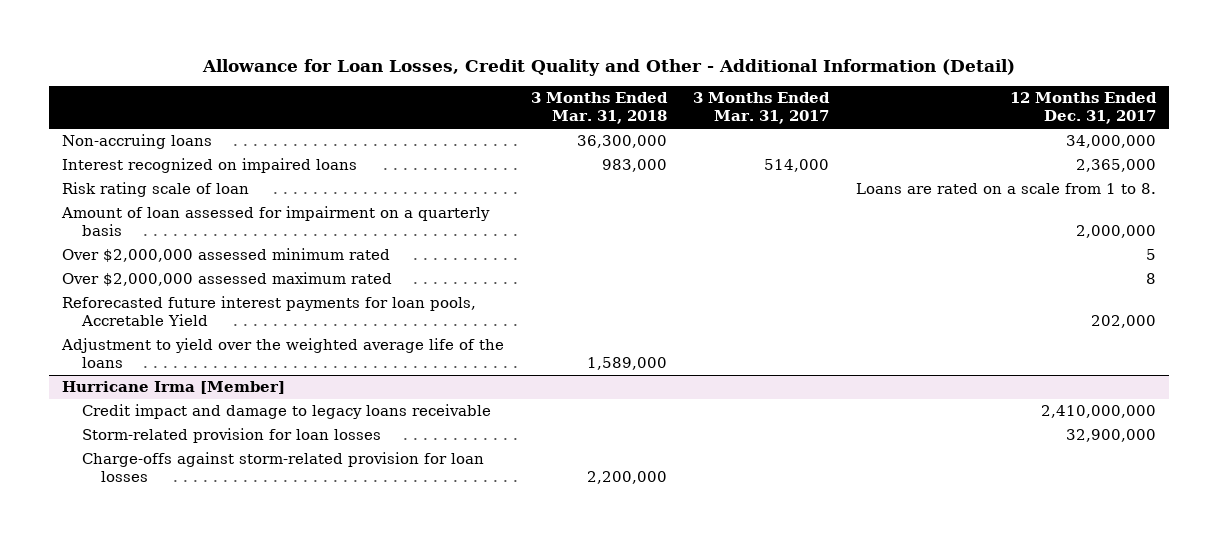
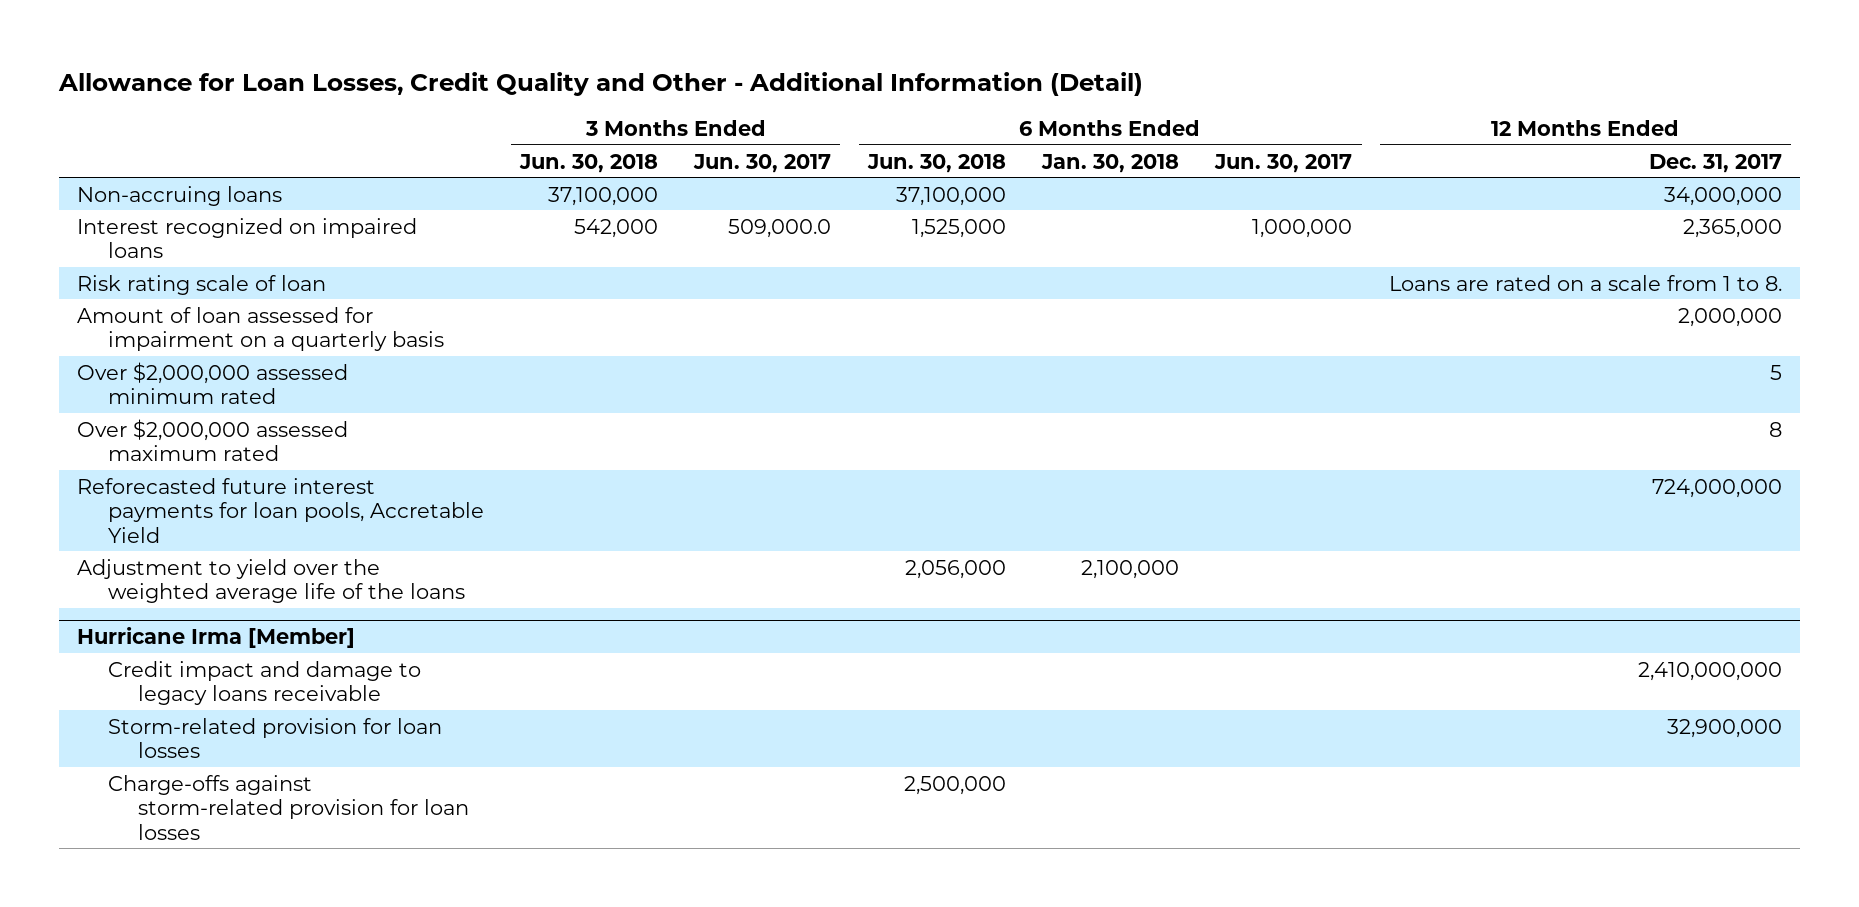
- | 3 Months Ended Mar. 31, 2018 | 3 Months Ended Mar. 31, 2017 | 12 Months Ended Dec. 31, 2017
+ | 3 Months Ended Jun. 30, 2018 | 3 Months Ended Jun. 30, 2017 | 6 Months Ended Jun. 30, 2018 | 6 Months Ended Jan. 30, 2018 | 6 Months Ended Jun. 30, 2017 | 12 Months Ended Dec. 31, 2017
- Reforecasted future interest payments for loan pools, Accretable Yield | | | 202,000
+ Reforecasted future interest payments for loan pools, Accretable Yield | | | | | | 724,000,000

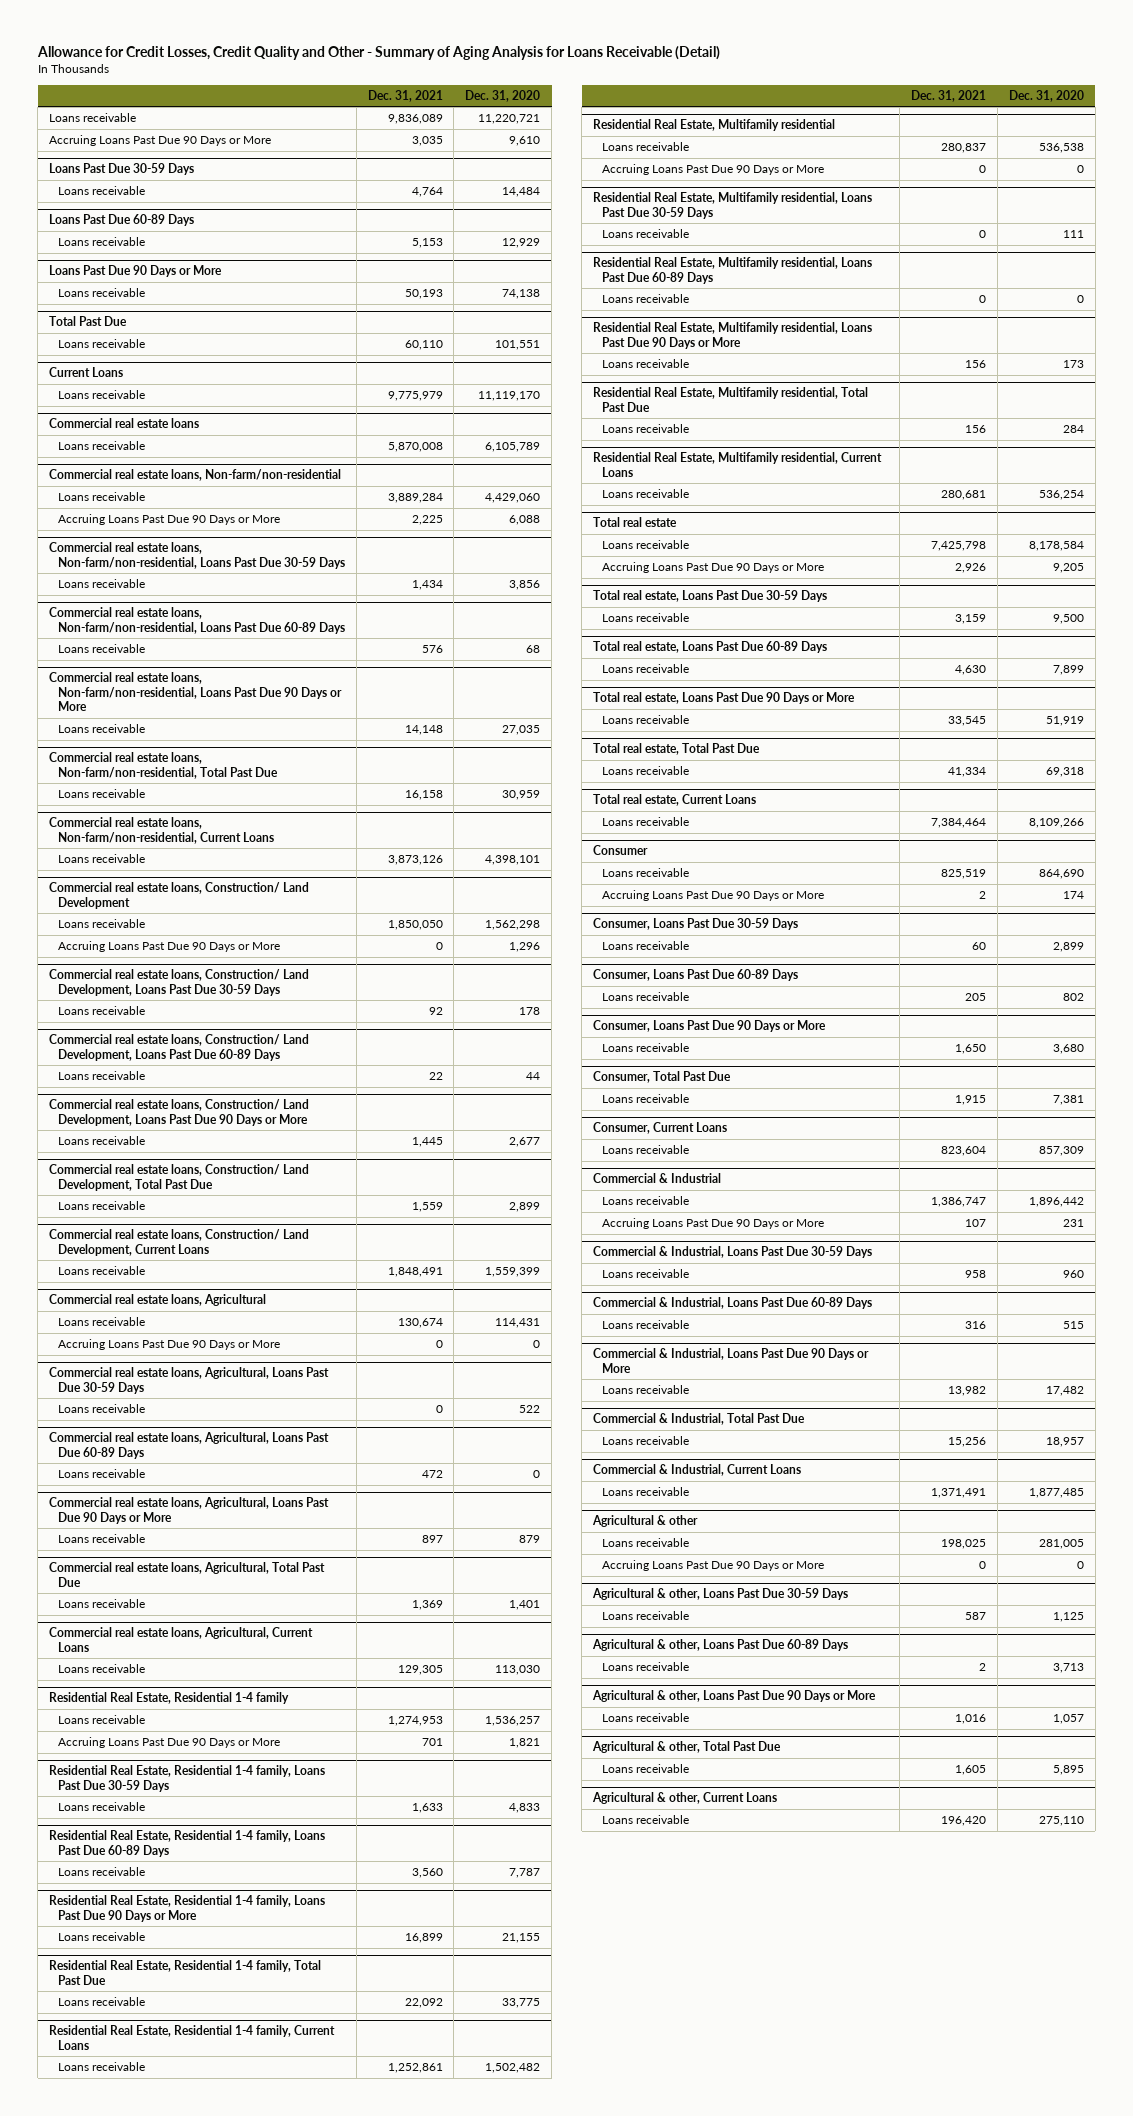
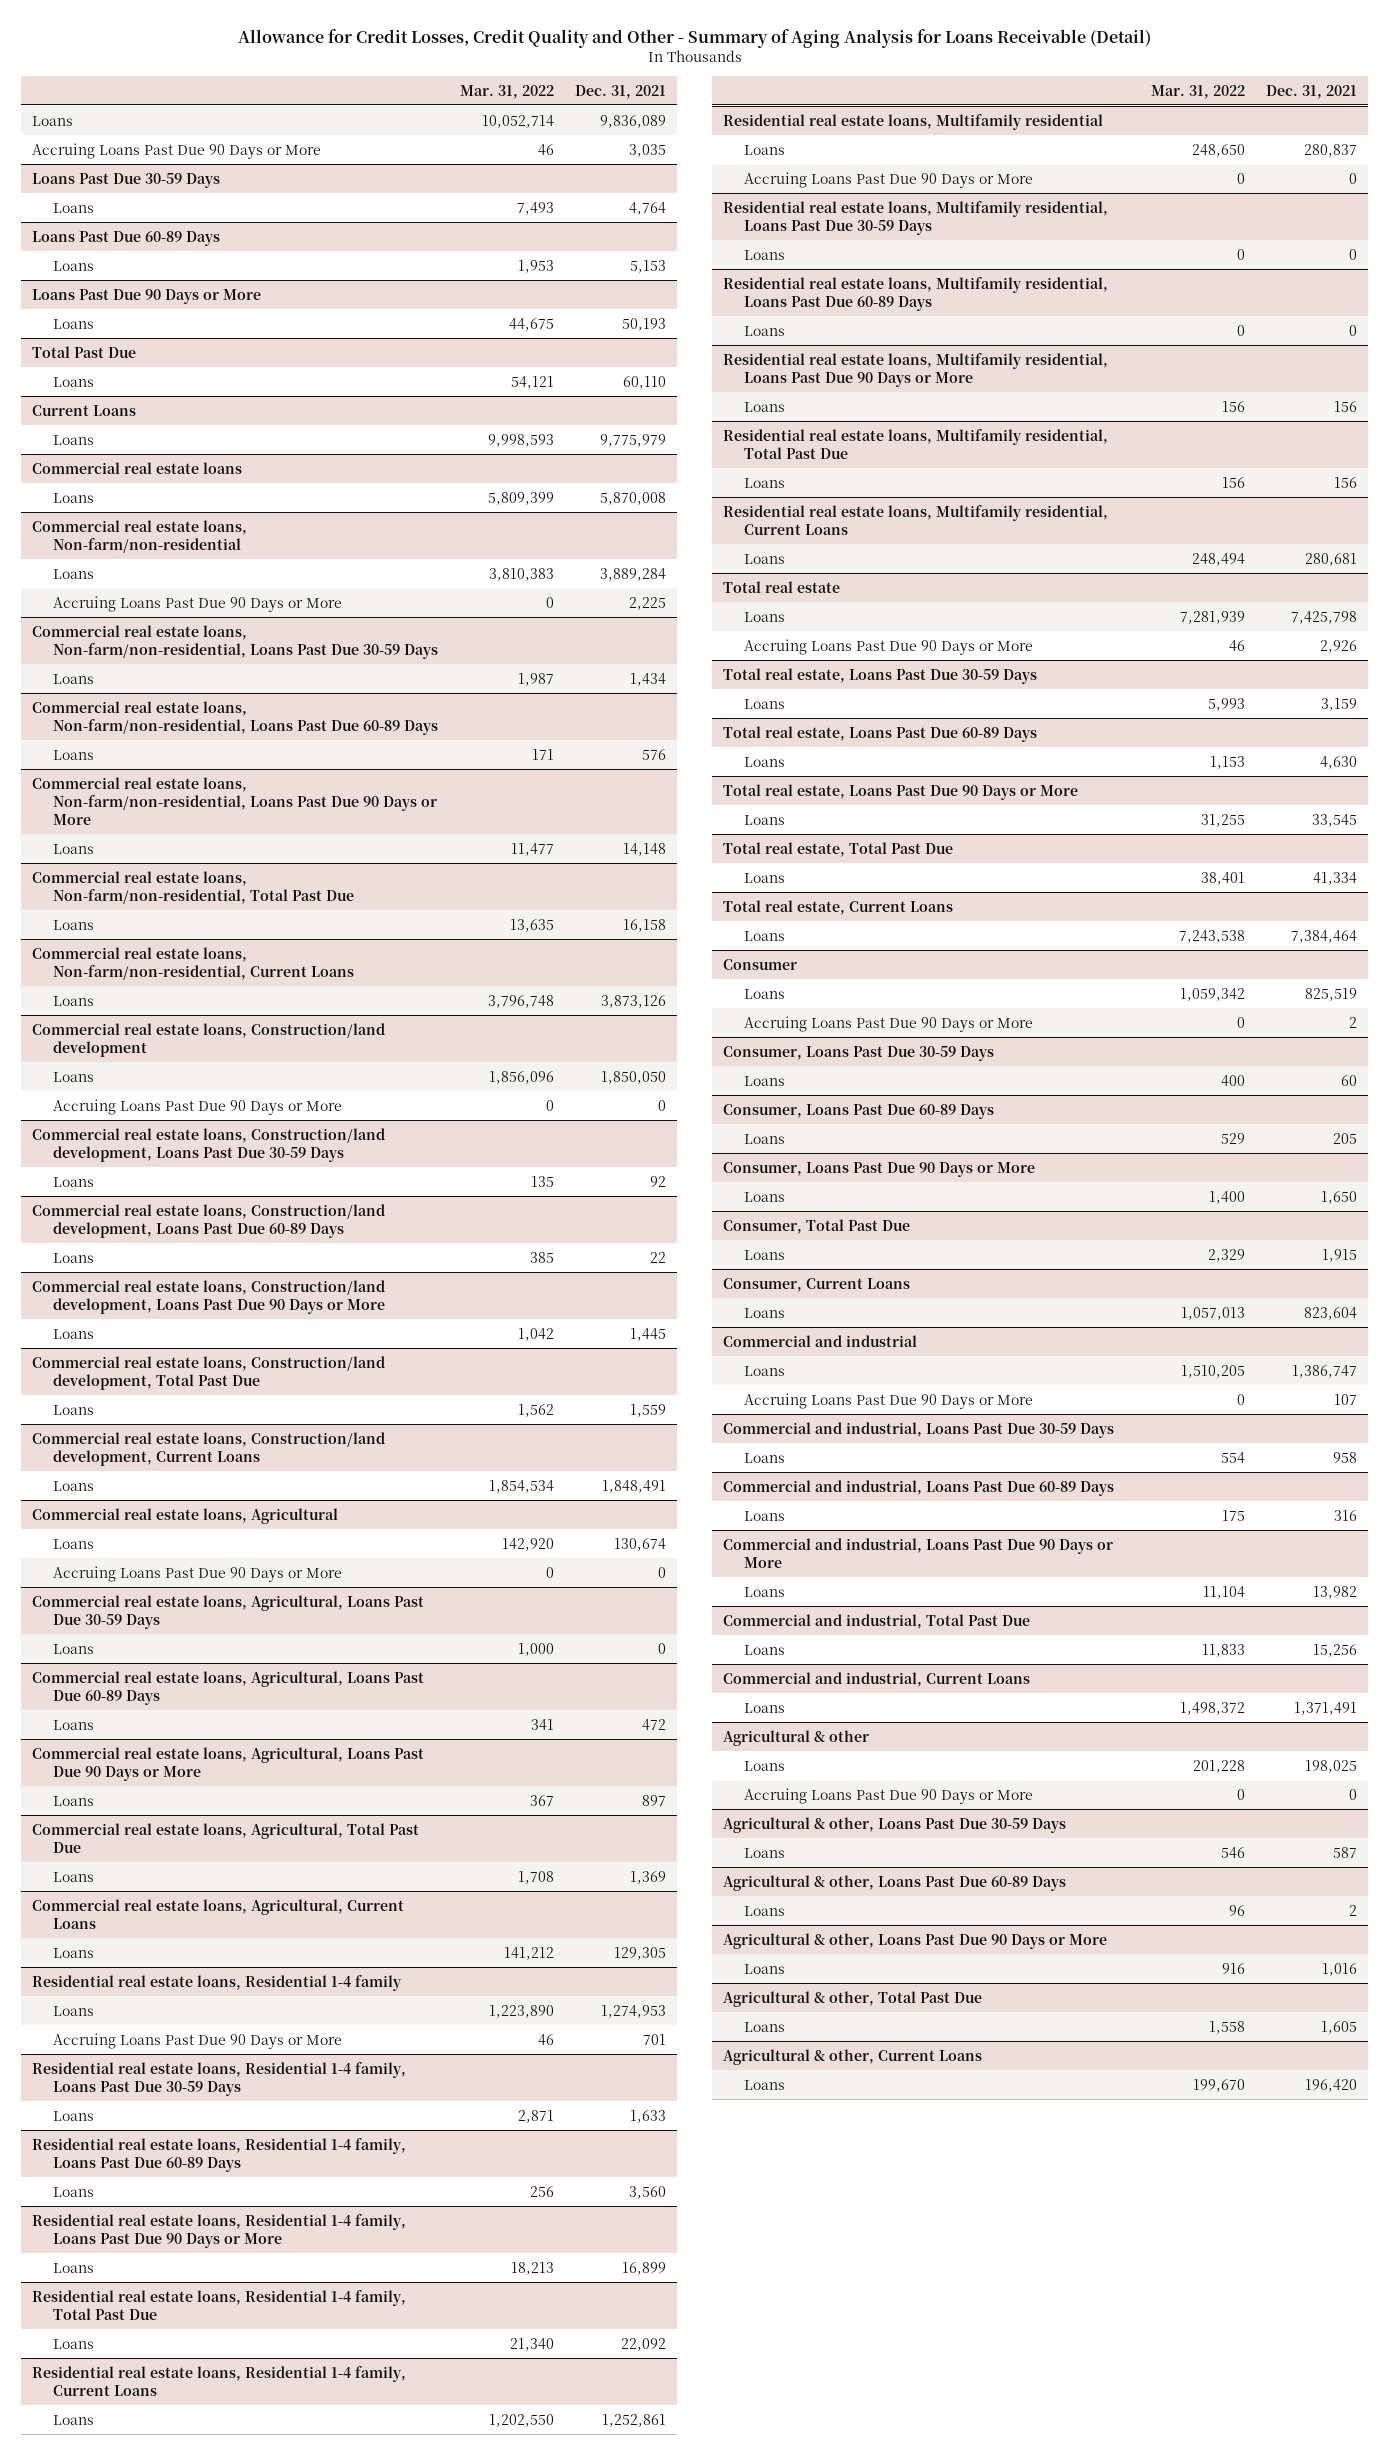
- | Dec. 31, 2021 | Dec. 31, 2020
+ | Mar. 31, 2022 | Dec. 31, 2021
- Loans receivable | 9,836,089 | 11,220,721
+ Loans | 10,052,714 | 9,836,089
@ Loans Past Due 30-59 Days
- Loans receivable | 4,764 | 14,484
+ Loans | 7,493 | 4,764
@ Loans Past Due 60-89 Days
- Loans receivable | 5,153 | 12,929
+ Loans | 1,953 | 5,153
@ Loans Past Due 90 Days or More
- Loans receivable | 50,193 | 74,138
+ Loans | 44,675 | 50,193
@ Total Past Due
- Loans receivable | 60,110 | 101,551
+ Loans | 54,121 | 60,110
@ Current Loans
- Loans receivable | 9,775,979 | 11,119,170
+ Loans | 9,998,593 | 9,775,979
@ Commercial real estate loans
- Loans receivable | 5,870,008 | 6,105,789
+ Loans | 5,809,399 | 5,870,008
@ Commercial real estate loans, Non-farm/non-residential
- Loans receivable | 3,889,284 | 4,429,060
+ Loans | 3,810,383 | 3,889,284
@ Commercial real estate loans, Non-farm/non-residential, Loans Past Due 30-59 Days
- Loans receivable | 1,434 | 3,856
+ Loans | 1,987 | 1,434
@ Commercial real estate loans, Non-farm/non-residential, Loans Past Due 60-89 Days
- Loans receivable | 576 | 68
+ Loans | 171 | 576
@ Commercial real estate loans, Non-farm/non-residential, Loans Past Due 90 Days or More
- Loans receivable | 14,148 | 27,035
+ Loans | 11,477 | 14,148
@ Commercial real estate loans, Non-farm/non-residential, Total Past Due
- Loans receivable | 16,158 | 30,959
+ Loans | 13,635 | 16,158
@ Commercial real estate loans, Non-farm/non-residential, Current Loans
- Loans receivable | 3,873,126 | 4,398,101
- Commercial real estate loans, Construction/ Land Development
- Loans receivable | 1,850,050 | 1,562,298
@ Commercial real estate loans, Non-farm/non-residential, Current Loans
+ Loans | 3,796,748 | 3,873,126
+ Commercial real estate loans, Construction/land development
+ Loans | 1,856,096 | 1,850,050
- Commercial real estate loans, Construction/ Land Development, Loans Past Due 30-59 Days
- Loans receivable | 92 | 178
- Commercial real estate loans, Construction/ Land Development, Loans Past Due 60-89 Days
- Loans receivable | 22 | 44
- Commercial real estate loans, Construction/ Land Development, Loans Past Due 90 Days or More
- Loans receivable | 1,445 | 2,677
- Commercial real estate loans, Construction/ Land Development, Total Past Due
- Loans receivable | 1,559 | 2,899
- Commercial real estate loans, Construction/ Land Development, Current Loans
- Loans receivable | 1,848,491 | 1,559,399
+ Commercial real estate loans, Construction/land development, Loans Past Due 30-59 Days
+ Loans | 135 | 92
+ Commercial real estate loans, Construction/land development, Loans Past Due 60-89 Days
+ Loans | 385 | 22
+ Commercial real estate loans, Construction/land development, Loans Past Due 90 Days or More
+ Loans | 1,042 | 1,445
+ Commercial real estate loans, Construction/land development, Total Past Due
+ Loans | 1,562 | 1,559
+ Commercial real estate loans, Construction/land development, Current Loans
+ Loans | 1,854,534 | 1,848,491
@ Commercial real estate loans, Agricultural
- Loans receivable | 130,674 | 114,431
+ Loans | 142,920 | 130,674
@ Commercial real estate loans, Agricultural, Loans Past Due 30-59 Days
- Loans receivable | 0 | 522
+ Loans | 1,000 | 0
@ Commercial real estate loans, Agricultural, Loans Past Due 60-89 Days
- Loans receivable | 472 | 0
+ Loans | 341 | 472
@ Commercial real estate loans, Agricultural, Loans Past Due 90 Days or More
- Loans receivable | 897 | 879
+ Loans | 367 | 897
@ Commercial real estate loans, Agricultural, Total Past Due
- Loans receivable | 1,369 | 1,401
+ Loans | 1,708 | 1,369
@ Commercial real estate loans, Agricultural, Current Loans
- Loans receivable | 129,305 | 113,030
- Residential Real Estate, Residential 1-4 family
- Loans receivable | 1,274,953 | 1,536,257
@ Commercial real estate loans, Agricultural, Current Loans
+ Loans | 141,212 | 129,305
+ Residential real estate loans, Residential 1-4 family
+ Loans | 1,223,890 | 1,274,953
- Residential Real Estate, Residential 1-4 family, Loans Past Due 30-59 Days
- Loans receivable | 1,633 | 4,833
- Residential Real Estate, Residential 1-4 family, Loans Past Due 60-89 Days
- Loans receivable | 3,560 | 7,787
- Residential Real Estate, Residential 1-4 family, Loans Past Due 90 Days or More
- Loans receivable | 16,899 | 21,155
- Residential Real Estate, Residential 1-4 family, Total Past Due
- Loans receivable | 22,092 | 33,775
- Residential Real Estate, Residential 1-4 family, Current Loans
- Loans receivable | 1,252,861 | 1,502,482
- Residential Real Estate, Multifamily residential
- Loans receivable | 280,837 | 536,538
+ Residential real estate loans, Residential 1-4 family, Loans Past Due 30-59 Days
+ Loans | 2,871 | 1,633
+ Residential real estate loans, Residential 1-4 family, Loans Past Due 60-89 Days
+ Loans | 256 | 3,560
+ Residential real estate loans, Residential 1-4 family, Loans Past Due 90 Days or More
+ Loans | 18,213 | 16,899
+ Residential real estate loans, Residential 1-4 family, Total Past Due
+ Loans | 21,340 | 22,092
+ Residential real estate loans, Residential 1-4 family, Current Loans
+ Loans | 1,202,550 | 1,252,861
+ Residential real estate loans, Multifamily residential
+ Loans | 248,650 | 280,837
- Residential Real Estate, Multifamily residential, Loans Past Due 30-59 Days
- Loans receivable | 0 | 111
- Residential Real Estate, Multifamily residential, Loans Past Due 60-89 Days
- Loans receivable | 0 | 0
- Residential Real Estate, Multifamily residential, Loans Past Due 90 Days or More
- Loans receivable | 156 | 173
- Residential Real Estate, Multifamily residential, Total Past Due
- Loans receivable | 156 | 284
- Residential Real Estate, Multifamily residential, Current Loans
- Loans receivable | 280,681 | 536,254
+ Residential real estate loans, Multifamily residential, Loans Past Due 30-59 Days
+ Loans | 0 | 0
+ Residential real estate loans, Multifamily residential, Loans Past Due 60-89 Days
+ Loans | 0 | 0
+ Residential real estate loans, Multifamily residential, Loans Past Due 90 Days or More
+ Loans | 156 | 156
+ Residential real estate loans, Multifamily residential, Total Past Due
+ Loans | 156 | 156
+ Residential real estate loans, Multifamily residential, Current Loans
+ Loans | 248,494 | 280,681
@ Total real estate
- Loans receivable | 7,425,798 | 8,178,584
+ Loans | 7,281,939 | 7,425,798
@ Total real estate, Loans Past Due 30-59 Days
- Loans receivable | 3,159 | 9,500
+ Loans | 5,993 | 3,159
@ Total real estate, Loans Past Due 60-89 Days
- Loans receivable | 4,630 | 7,899
+ Loans | 1,153 | 4,630
@ Total real estate, Loans Past Due 90 Days or More
- Loans receivable | 33,545 | 51,919
+ Loans | 31,255 | 33,545
@ Total real estate, Total Past Due
- Loans receivable | 41,334 | 69,318
+ Loans | 38,401 | 41,334
@ Total real estate, Current Loans
- Loans receivable | 7,384,464 | 8,109,266
+ Loans | 7,243,538 | 7,384,464
@ Consumer
- Loans receivable | 825,519 | 864,690
+ Loans | 1,059,342 | 825,519
@ Consumer, Loans Past Due 30-59 Days
- Loans receivable | 60 | 2,899
+ Loans | 400 | 60
@ Consumer, Loans Past Due 60-89 Days
- Loans receivable | 205 | 802
+ Loans | 529 | 205
@ Consumer, Loans Past Due 90 Days or More
- Loans receivable | 1,650 | 3,680
+ Loans | 1,400 | 1,650
@ Consumer, Total Past Due
- Loans receivable | 1,915 | 7,381
+ Loans | 2,329 | 1,915
@ Consumer, Current Loans
- Loans receivable | 823,604 | 857,309
- Commercial & Industrial
- Loans receivable | 1,386,747 | 1,896,442
@ Consumer, Current Loans
+ Loans | 1,057,013 | 823,604
+ Commercial and industrial
+ Loans | 1,510,205 | 1,386,747
- Commercial & Industrial, Loans Past Due 30-59 Days
- Loans receivable | 958 | 960
- Commercial & Industrial, Loans Past Due 60-89 Days
- Loans receivable | 316 | 515
- Commercial & Industrial, Loans Past Due 90 Days or More
- Loans receivable | 13,982 | 17,482
- Commercial & Industrial, Total Past Due
- Loans receivable | 15,256 | 18,957
- Commercial & Industrial, Current Loans
- Loans receivable | 1,371,491 | 1,877,485
+ Commercial and industrial, Loans Past Due 30-59 Days
+ Loans | 554 | 958
+ Commercial and industrial, Loans Past Due 60-89 Days
+ Loans | 175 | 316
+ Commercial and industrial, Loans Past Due 90 Days or More
+ Loans | 11,104 | 13,982
+ Commercial and industrial, Total Past Due
+ Loans | 11,833 | 15,256
+ Commercial and industrial, Current Loans
+ Loans | 1,498,372 | 1,371,491
@ Agricultural & other
- Loans receivable | 198,025 | 281,005
+ Loans | 201,228 | 198,025
@ Agricultural & other, Loans Past Due 30-59 Days
- Loans receivable | 587 | 1,125
+ Loans | 546 | 587
@ Agricultural & other, Loans Past Due 60-89 Days
- Loans receivable | 2 | 3,713
+ Loans | 96 | 2
@ Agricultural & other, Loans Past Due 90 Days or More
- Loans receivable | 1,016 | 1,057
+ Loans | 916 | 1,016
@ Agricultural & other, Total Past Due
- Loans receivable | 1,605 | 5,895
+ Loans | 1,558 | 1,605
@ Agricultural & other, Current Loans
- Loans receivable | 196,420 | 275,110
+ Loans | 199,670 | 196,420

